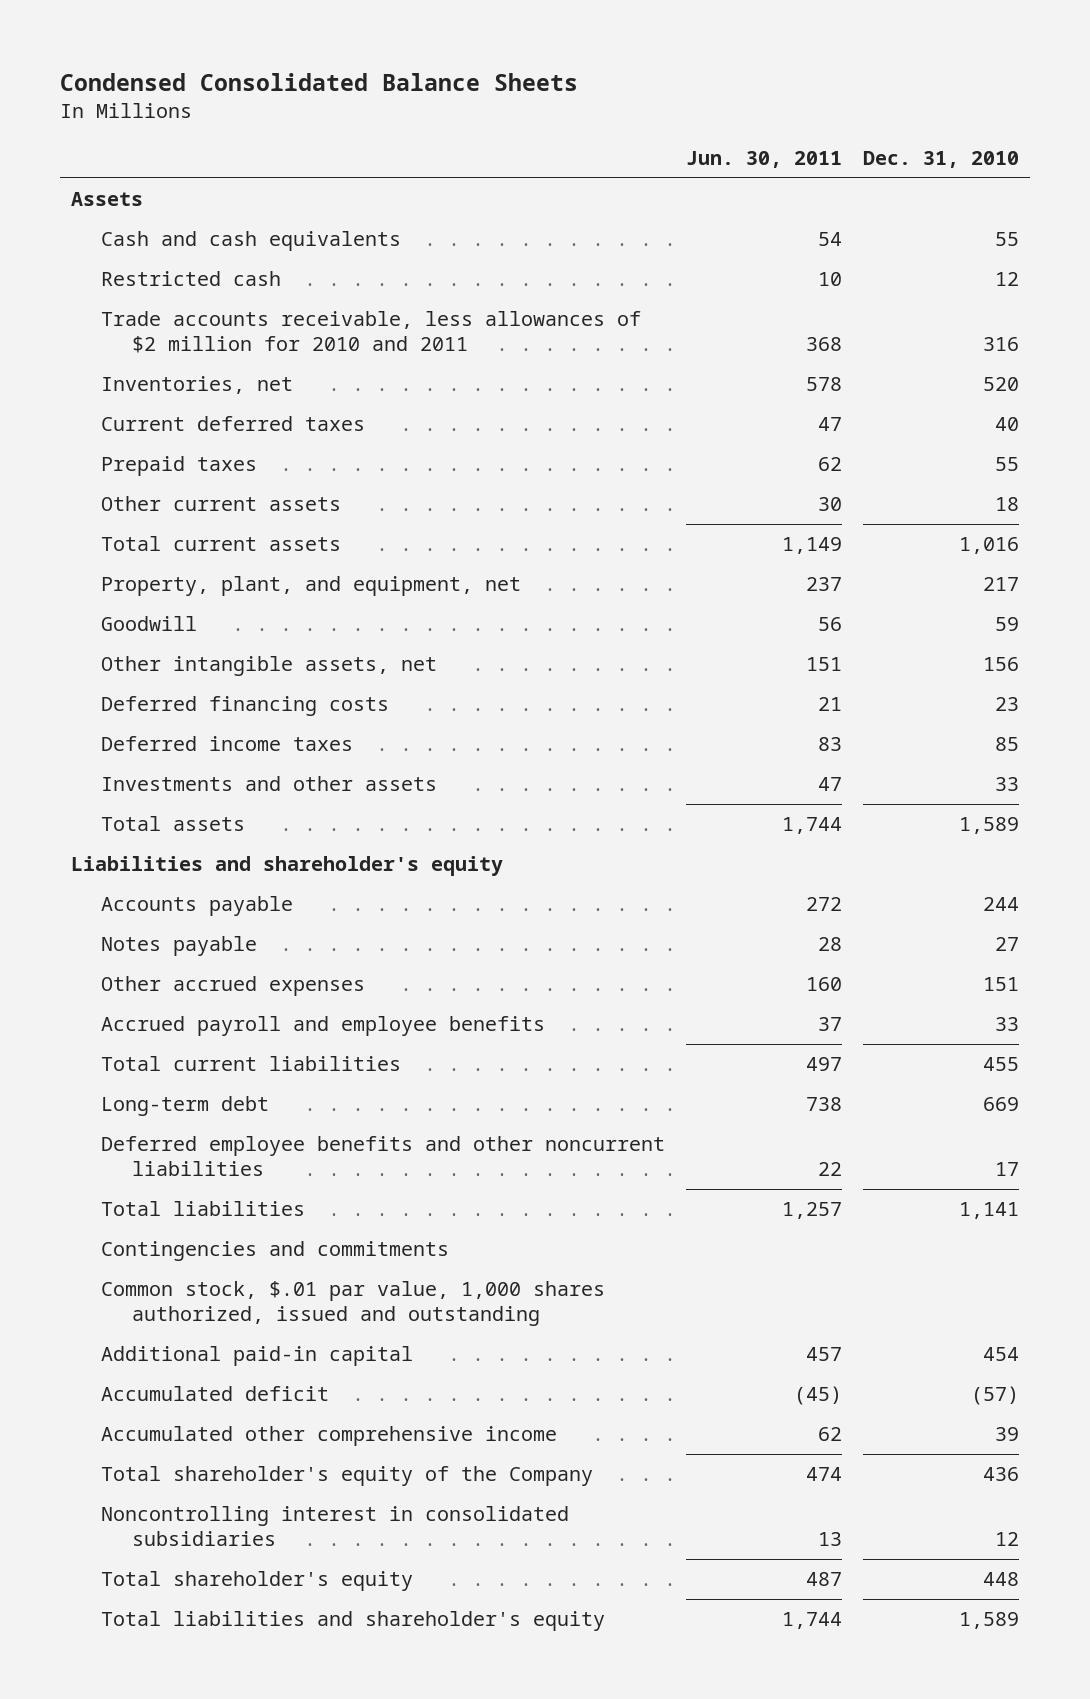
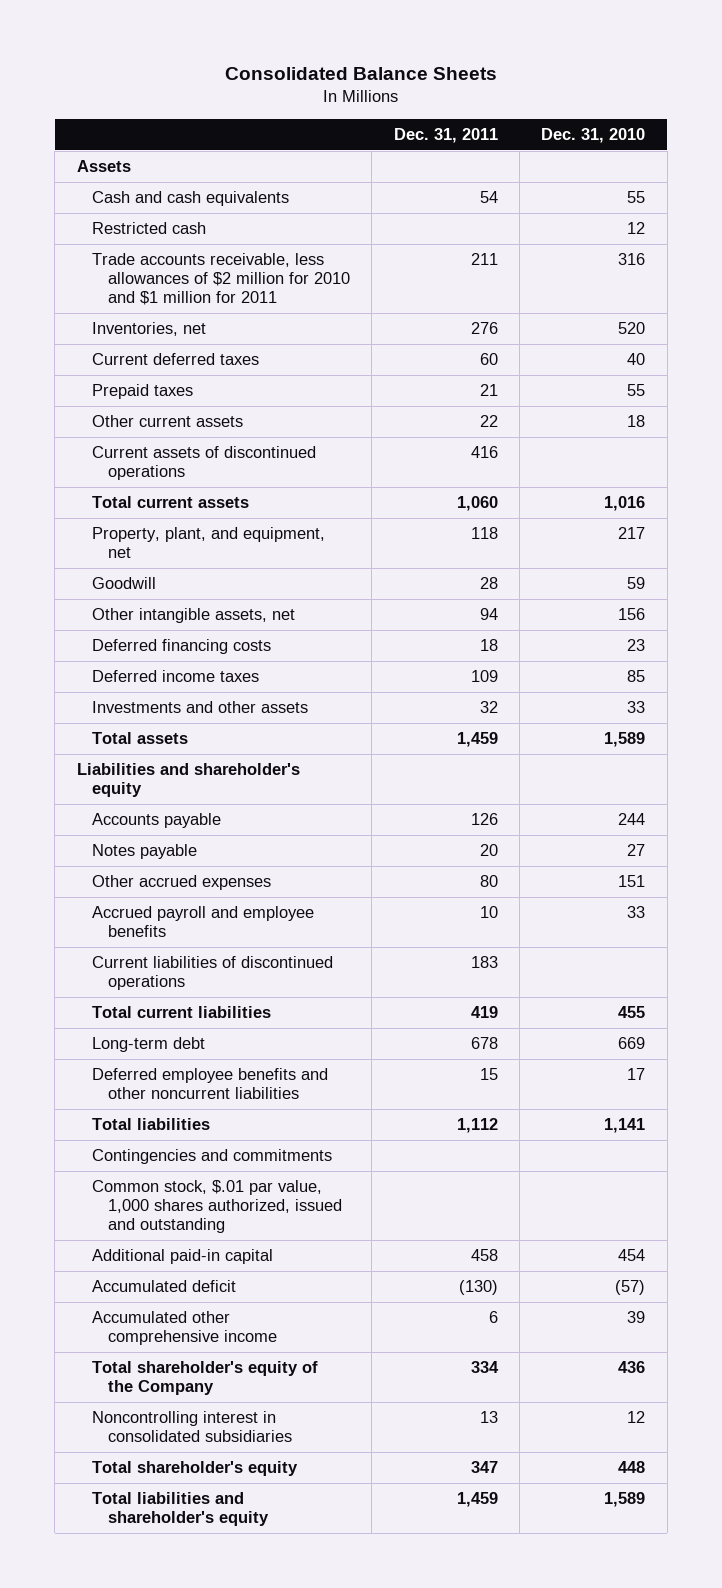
- Condensed Consolidated Balance Sheets
+ Consolidated Balance Sheets
- | Jun. 30, 2011 | Dec. 31, 2010
+ | Dec. 31, 2011 | Dec. 31, 2010
- Trade accounts receivable, less allowances of $2 million for 2010 and 2011 | 368 | 316
+ Trade accounts receivable, less allowances of $2 million for 2010 and $1 million for 2011 | 211 | 316
+ Current assets of discontinued operations | 416 |
+ Current liabilities of discontinued operations | 183 |

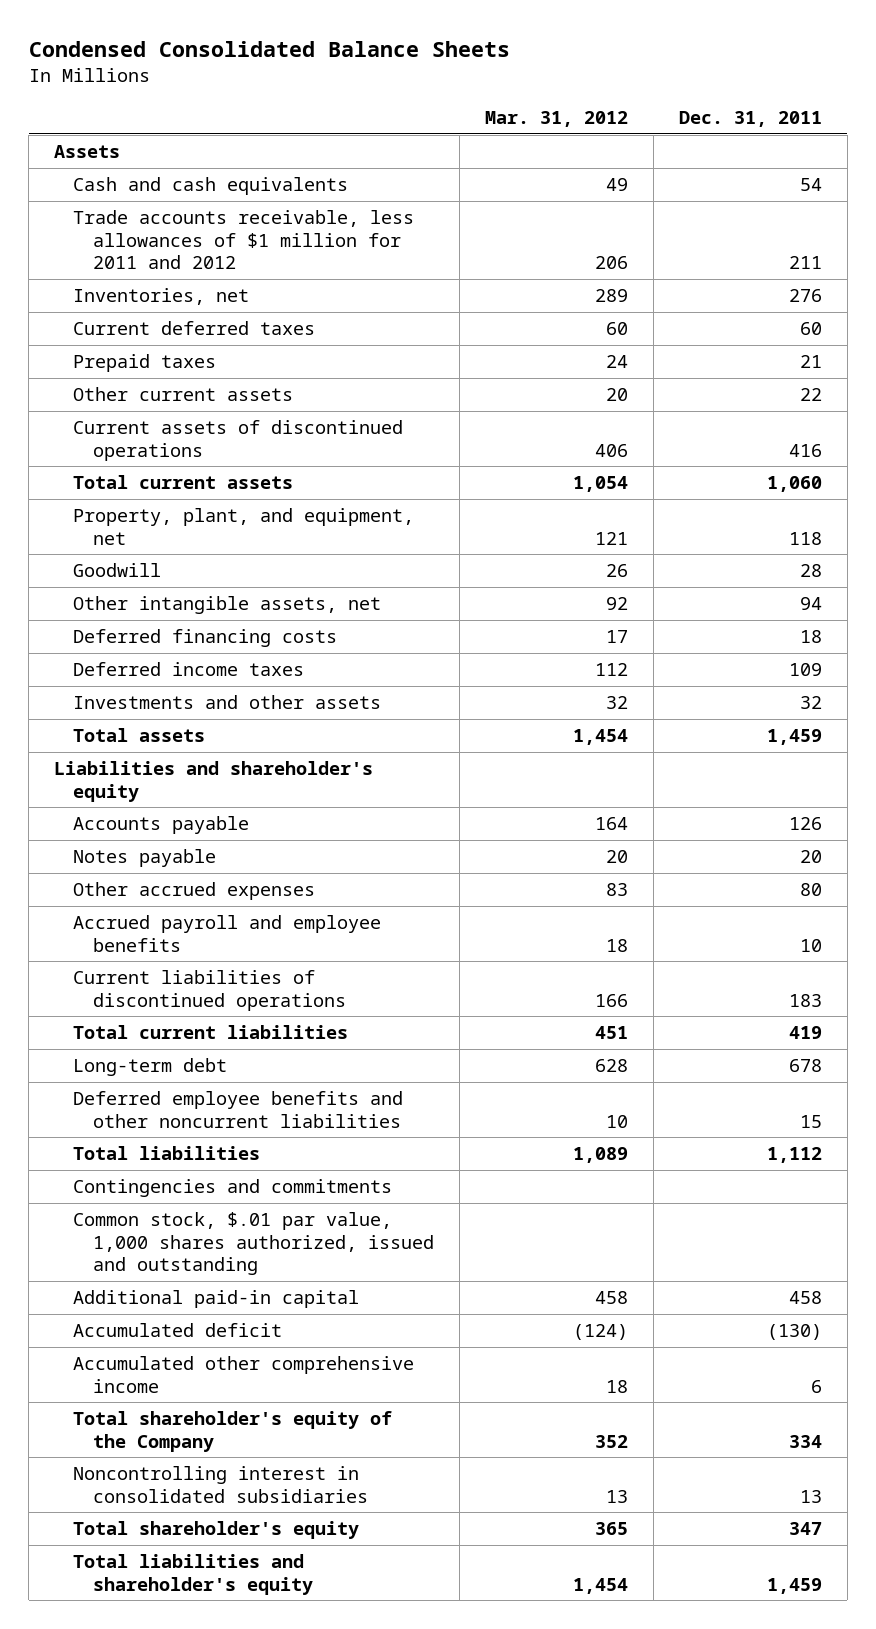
- Consolidated Balance Sheets
+ Condensed Consolidated Balance Sheets
- | Dec. 31, 2011 | Dec. 31, 2010
+ | Mar. 31, 2012 | Dec. 31, 2011
- Restricted cash | | 12
- Trade accounts receivable, less allowances of $2 million for 2010 and $1 million for 2011 | 211 | 316
+ Trade accounts receivable, less allowances of $1 million for 2011 and 2012 | 206 | 211

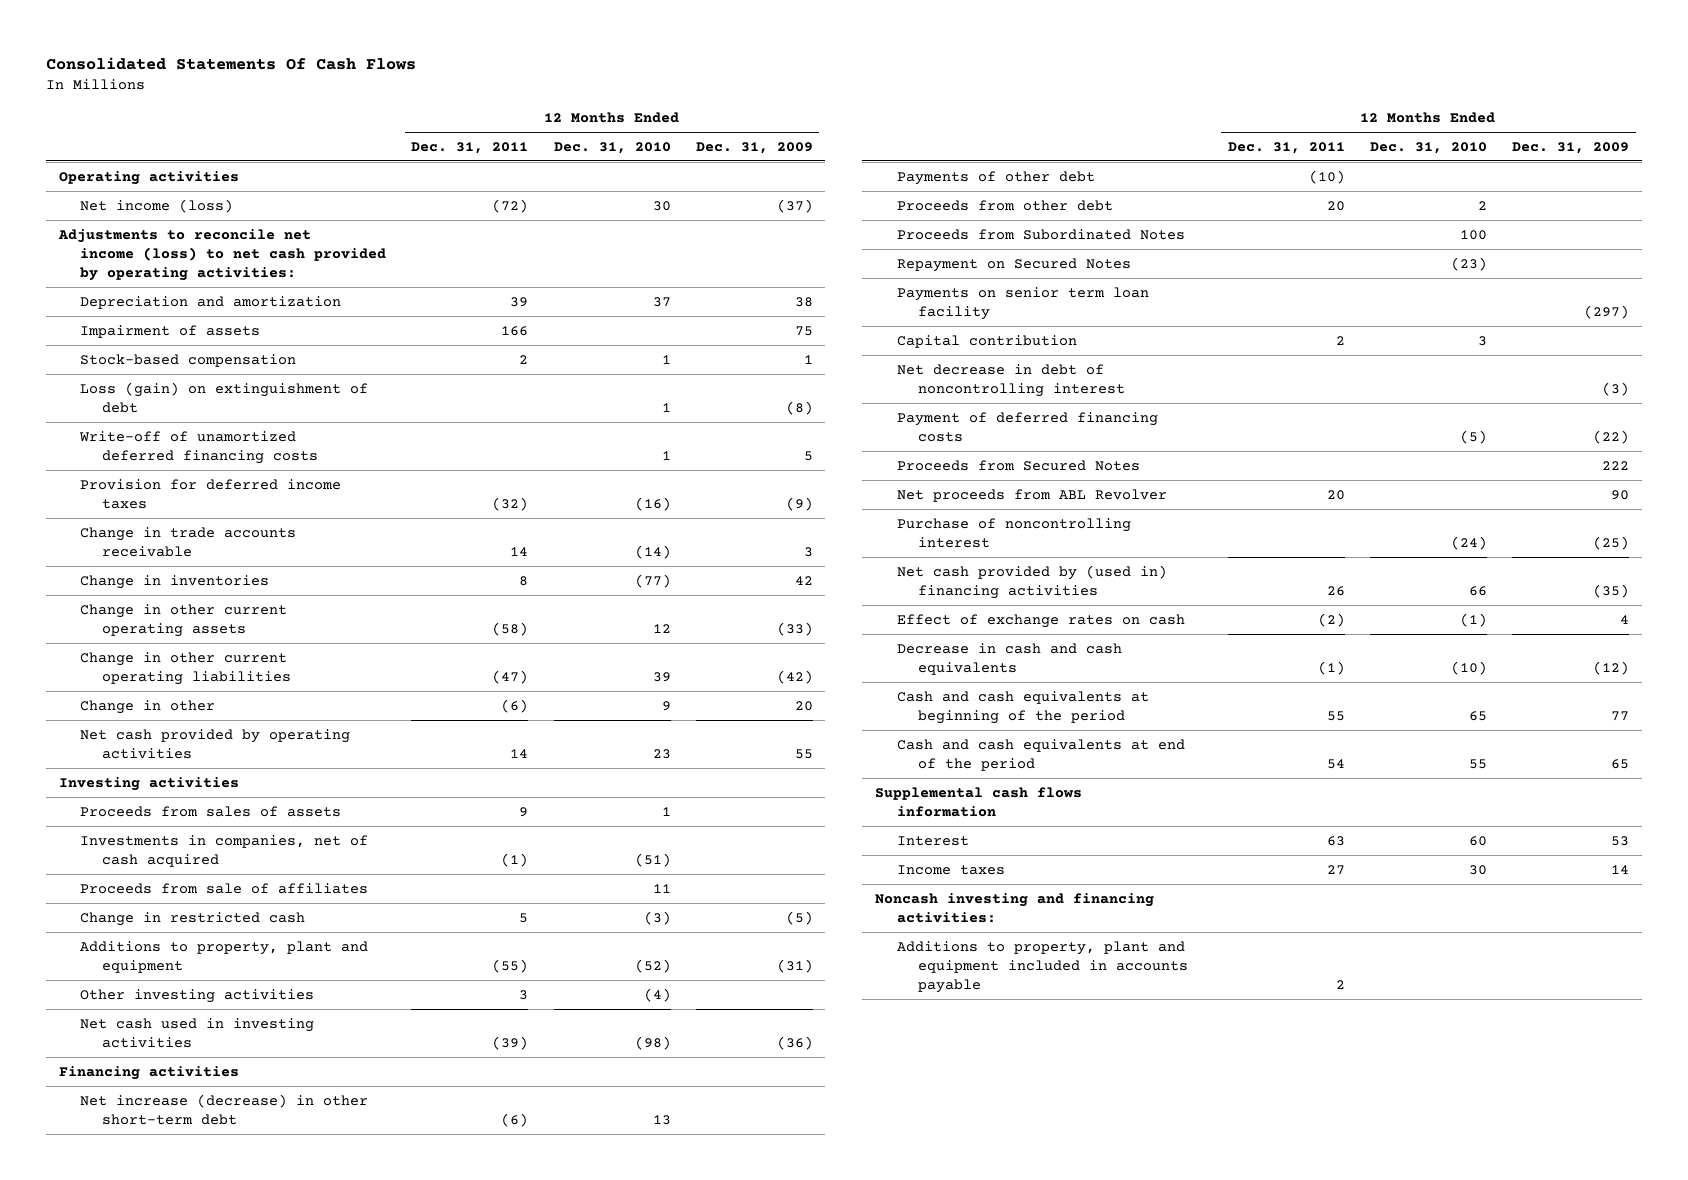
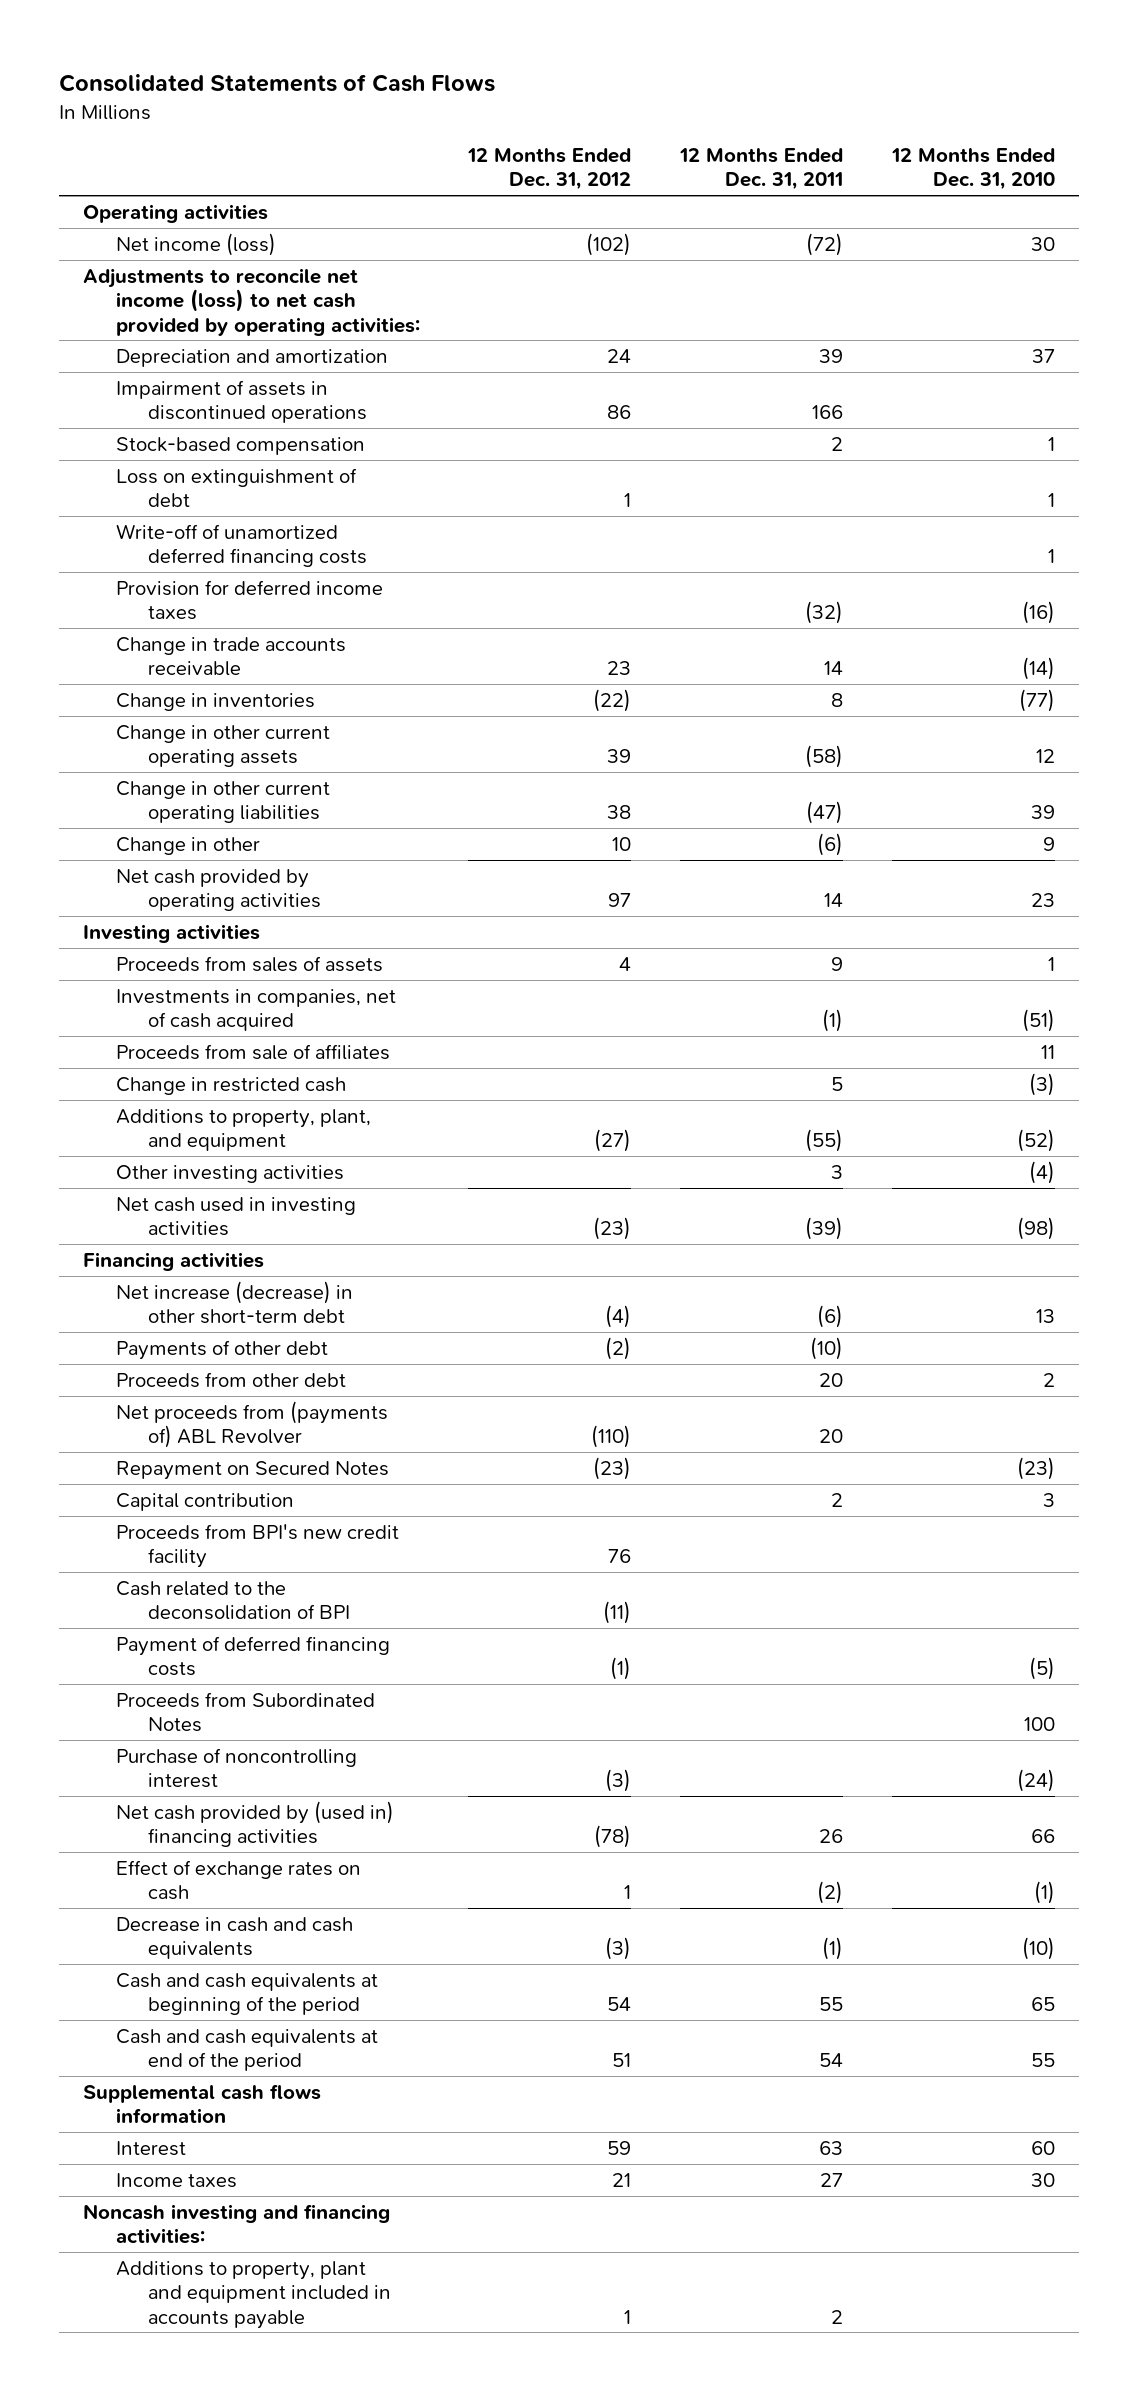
- Consolidated Statements Of Cash Flows
+ Consolidated Statements of Cash Flows
- | 12 Months Ended Dec. 31, 2011 | 12 Months Ended Dec. 31, 2010 | 12 Months Ended Dec. 31, 2009
+ | 12 Months Ended Dec. 31, 2012 | 12 Months Ended Dec. 31, 2011 | 12 Months Ended Dec. 31, 2010
- Impairment of assets | 166 | | 75
+ Impairment of assets in discontinued operations | 86 | 166 |
- Loss (gain) on extinguishment of debt | | 1 | (8)
+ Loss on extinguishment of debt | 1 | | 1
- Additions to property, plant and equipment | (55) | (52) | (31)
+ Additions to property, plant, and equipment | (27) | (55) | (52)
+ Net proceeds from (payments of) ABL Revolver | (110) | 20 |
- Payments on senior term loan facility | | | (297)
- Net decrease in debt of noncontrolling interest | | | (3)
+ Proceeds from BPI's new credit facility | 76 | |
+ Cash related to the deconsolidation of BPI | (11) | |
- Proceeds from Secured Notes | | | 222
- Net proceeds from ABL Revolver | 20 | | 90
moved down: Proceeds from Subordinated Notes | | | 100

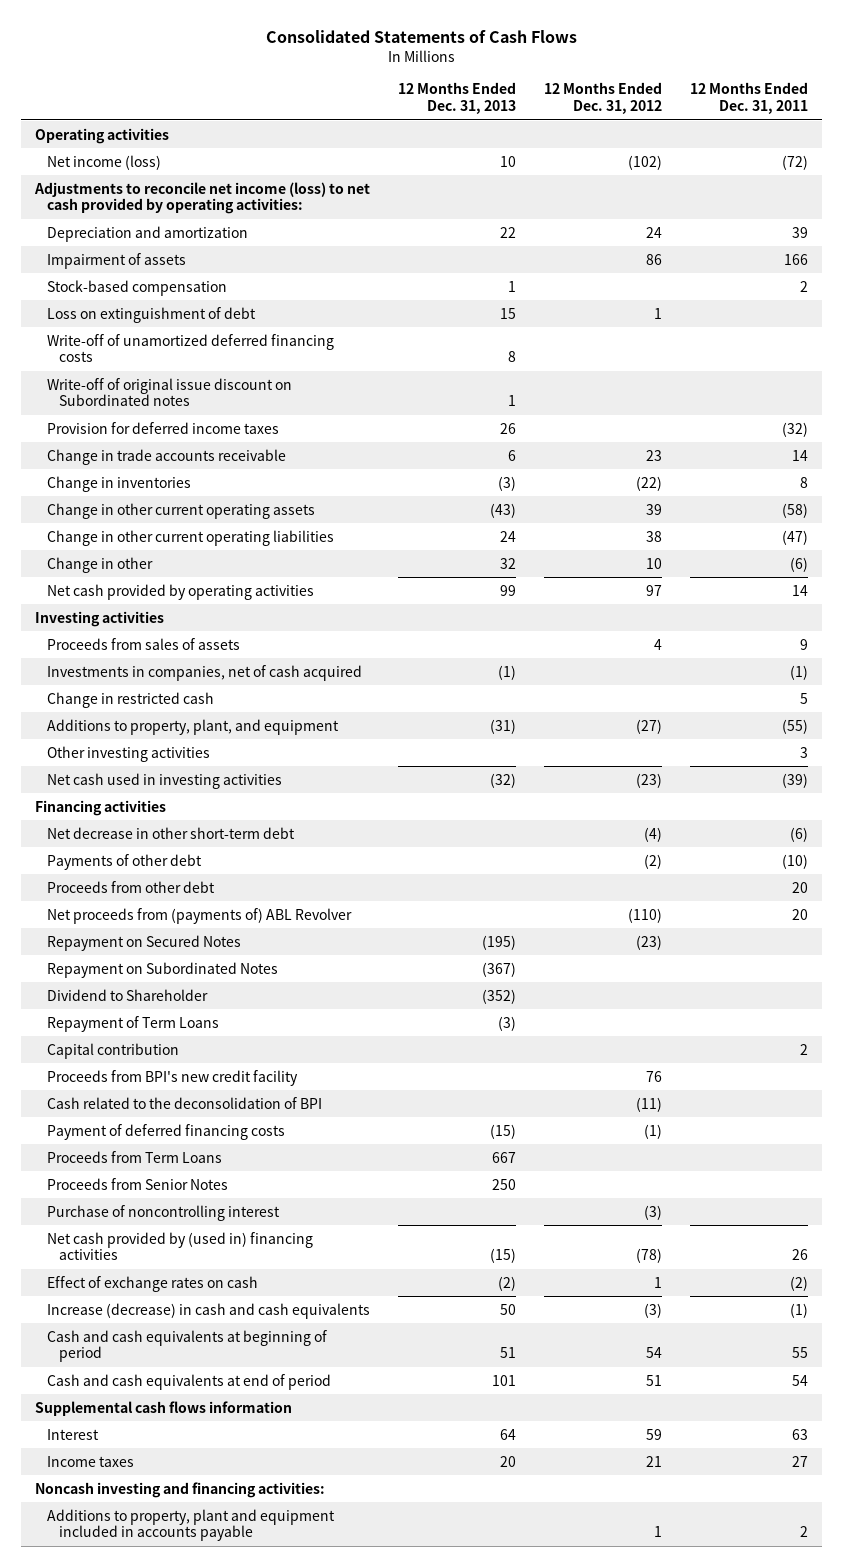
- | 12 Months Ended Dec. 31, 2012 | 12 Months Ended Dec. 31, 2011 | 12 Months Ended Dec. 31, 2010
+ | 12 Months Ended Dec. 31, 2013 | 12 Months Ended Dec. 31, 2012 | 12 Months Ended Dec. 31, 2011
- Impairment of assets in discontinued operations | 86 | 166 |
+ Impairment of assets | | 86 | 166
+ Write-off of original issue discount on Subordinated notes | 1 | |
- Proceeds from sale of affiliates | | | 11
- Net increase (decrease) in other short-term debt | (4) | (6) | 13
+ Net decrease in other short-term debt | | (4) | (6)
+ Repayment on Subordinated Notes | (367) | |
+ Dividend to Shareholder | (352) | |
+ Repayment of Term Loans | (3) | |
- Proceeds from Subordinated Notes | | | 100
+ Proceeds from Term Loans | 667 | |
+ Proceeds from Senior Notes | 250 | |
- Decrease in cash and cash equivalents | (3) | (1) | (10)
- Cash and cash equivalents at beginning of the period | 54 | 55 | 65
- Cash and cash equivalents at end of the period | 51 | 54 | 55
+ Increase (decrease) in cash and cash equivalents | 50 | (3) | (1)
+ Cash and cash equivalents at beginning of period | 51 | 54 | 55
+ Cash and cash equivalents at end of period | 101 | 51 | 54

